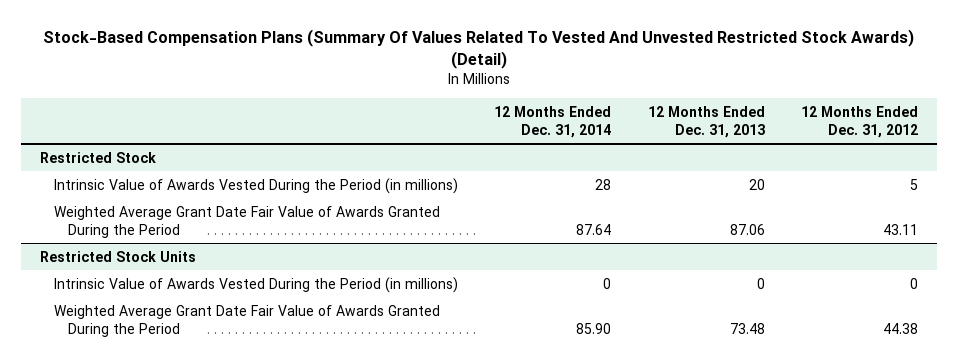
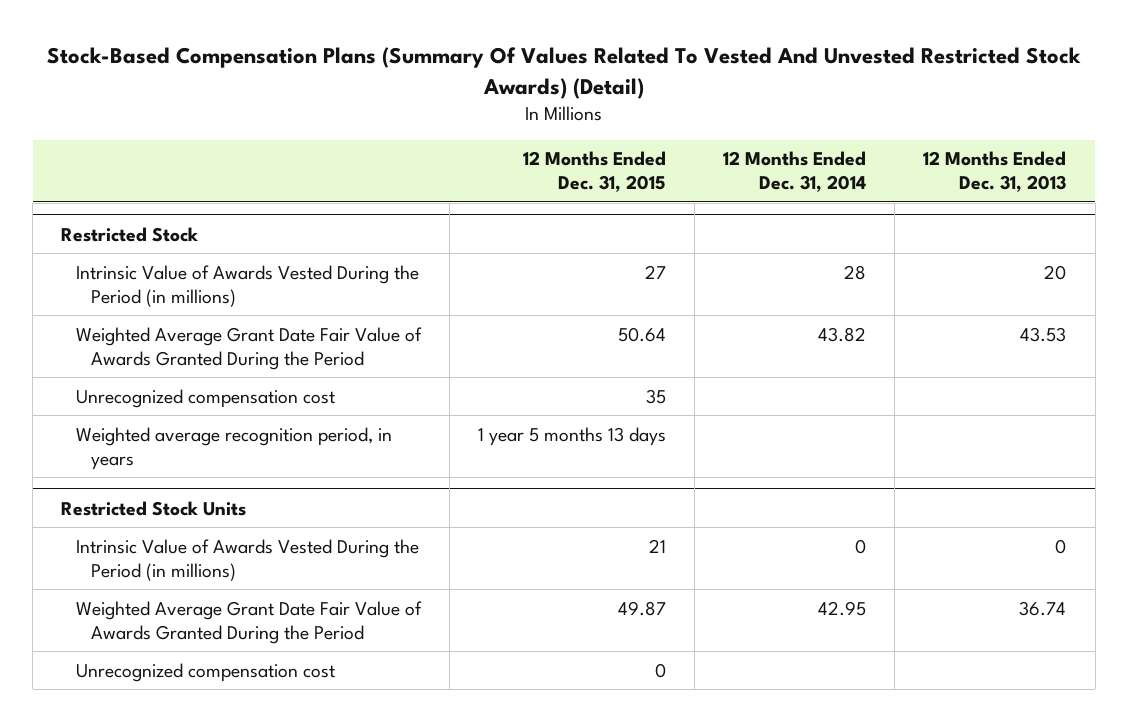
- | 12 Months Ended Dec. 31, 2014 | 12 Months Ended Dec. 31, 2013 | 12 Months Ended Dec. 31, 2012
+ | 12 Months Ended Dec. 31, 2015 | 12 Months Ended Dec. 31, 2014 | 12 Months Ended Dec. 31, 2013
@ Restricted Stock
- Weighted Average Grant Date Fair Value of Awards Granted During the Period | 87.64 | 87.06 | 43.11
+ Weighted Average Grant Date Fair Value of Awards Granted During the Period | 50.64 | 43.82 | 43.53
+ Unrecognized compensation cost | 35 | |
+ Weighted average recognition period, in years | 1 year 5 months 13 days | |
@ Restricted Stock Units
- Weighted Average Grant Date Fair Value of Awards Granted During the Period | 85.90 | 73.48 | 44.38
+ Weighted Average Grant Date Fair Value of Awards Granted During the Period | 49.87 | 42.95 | 36.74
+ Unrecognized compensation cost | 0 | |

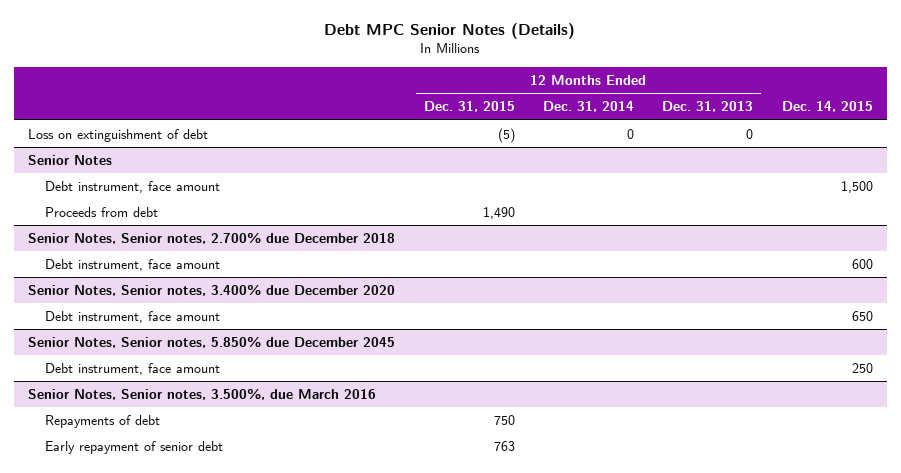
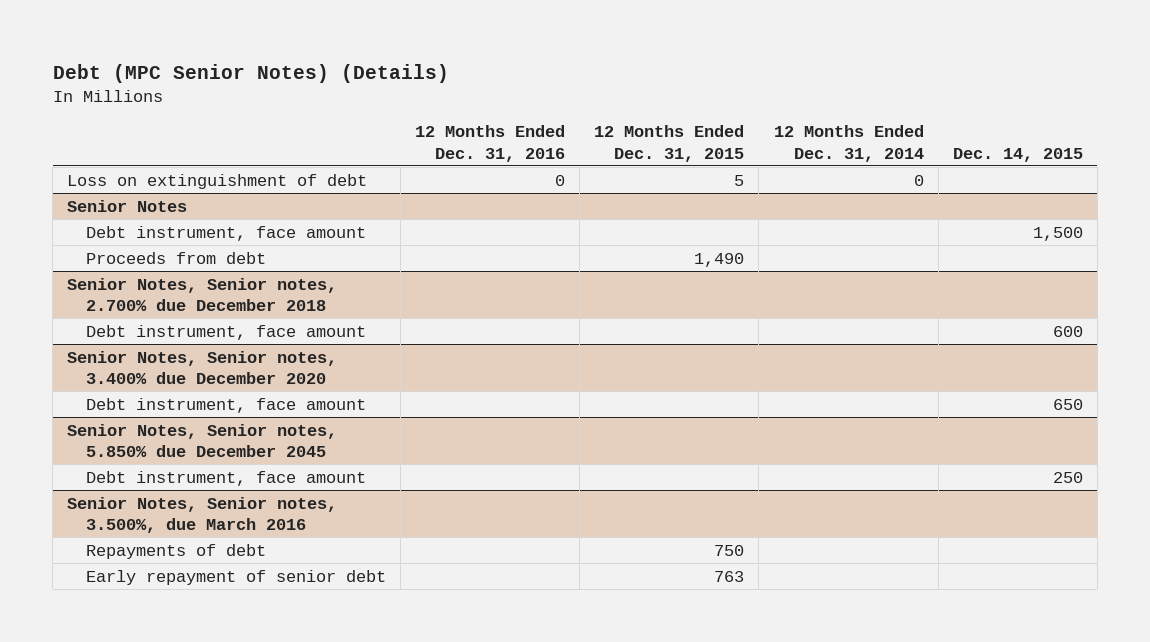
- Debt MPC Senior Notes (Details)
+ Debt (MPC Senior Notes) (Details)
- | 12 Months Ended Dec. 31, 2015 | 12 Months Ended Dec. 31, 2014 | 12 Months Ended Dec. 31, 2013 | Dec. 14, 2015
+ | 12 Months Ended Dec. 31, 2016 | 12 Months Ended Dec. 31, 2015 | 12 Months Ended Dec. 31, 2014 | Dec. 14, 2015
- Loss on extinguishment of debt | (5) | 0 | 0 |
+ Loss on extinguishment of debt | 0 | 5 | 0 |

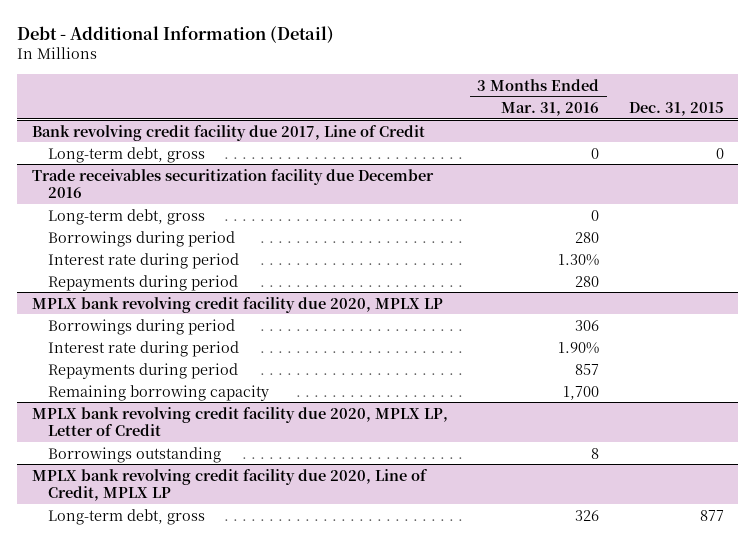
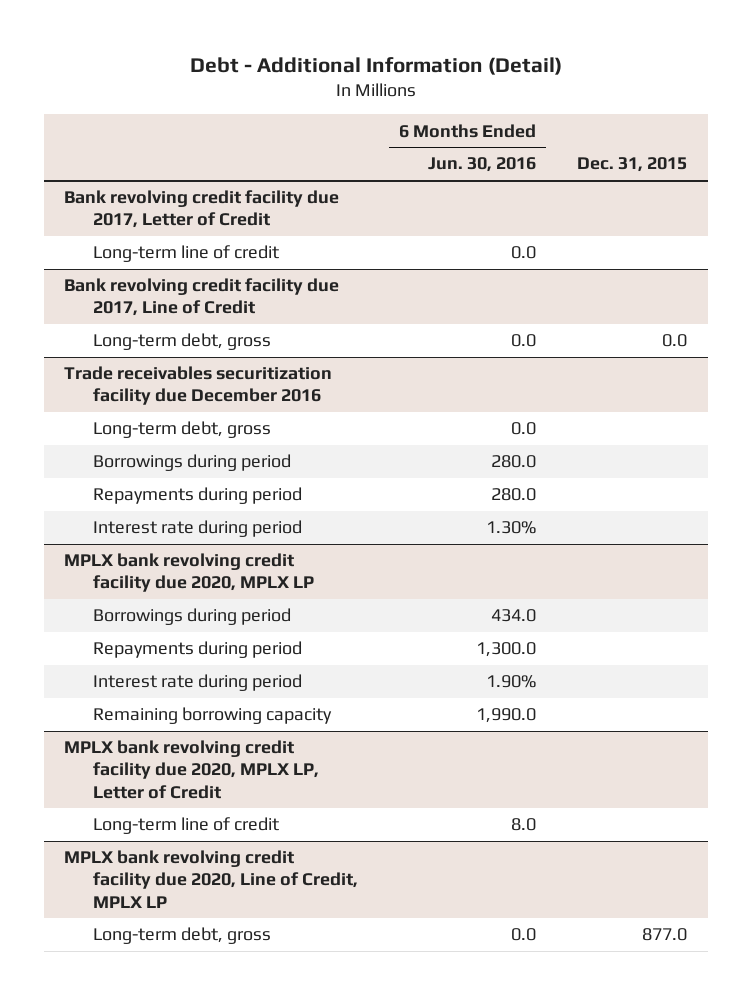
- | 3 Months Ended Mar. 31, 2016 | Dec. 31, 2015
+ | 6 Months Ended Jun. 30, 2016 | Dec. 31, 2015
+ Bank revolving credit facility due 2017, Letter of Credit
+ Long-term line of credit | 0.0 |
@ Bank revolving credit facility due 2017, Line of Credit
- Long-term debt, gross | 0 | 0
+ Long-term debt, gross | 0.0 | 0.0
@ Trade receivables securitization facility due December 2016
moved down: Interest rate during period | 1.30% |
@ MPLX bank revolving credit facility due 2020, MPLX LP
moved down: Interest rate during period | 1.90% |
@ MPLX bank revolving credit facility due 2020, MPLX LP, Letter of Credit
- Borrowings outstanding | 8 |
+ Long-term line of credit | 8.0 |
@ MPLX bank revolving credit facility due 2020, Line of Credit, MPLX LP
- Long-term debt, gross | 326 | 877
+ Long-term debt, gross | 0.0 | 877.0

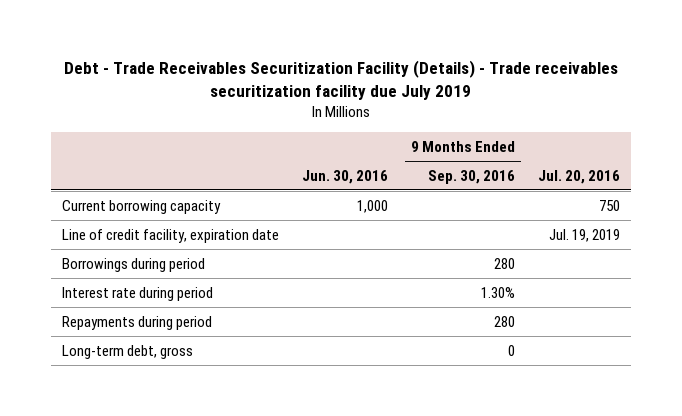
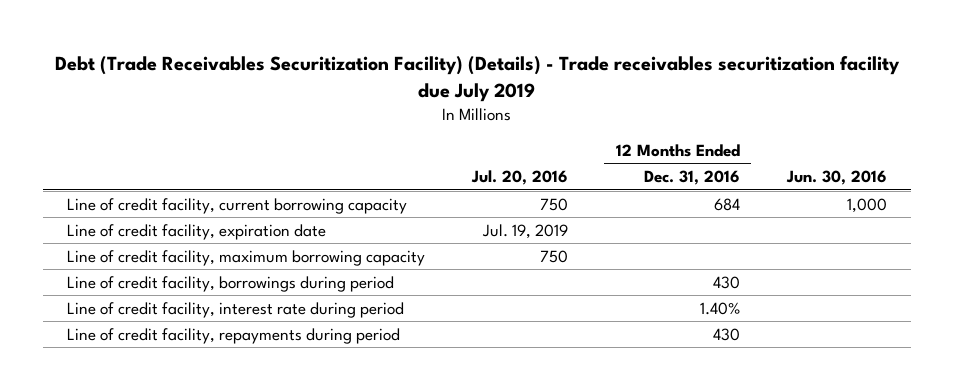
- Debt - Trade Receivables Securitization Facility (Details) - Trade receivables securitization facility due July 2019
+ Debt (Trade Receivables Securitization Facility) (Details) - Trade receivables securitization facility due July 2019
- | Jun. 30, 2016 | 9 Months Ended Sep. 30, 2016 | Jul. 20, 2016
+ | Jul. 20, 2016 | 12 Months Ended Dec. 31, 2016 | Jun. 30, 2016
- Current borrowing capacity | 1,000 | | 750
+ Line of credit facility, current borrowing capacity | 750 | 684 | 1,000
- Borrowings during period | | 280 |
- Interest rate during period | | 1.30% |
- Repayments during period | | 280 |
- Long-term debt, gross | | 0 |
+ Line of credit facility, maximum borrowing capacity | 750 | |
+ Line of credit facility, borrowings during period | | 430 |
+ Line of credit facility, interest rate during period | | 1.40% |
+ Line of credit facility, repayments during period | | 430 |

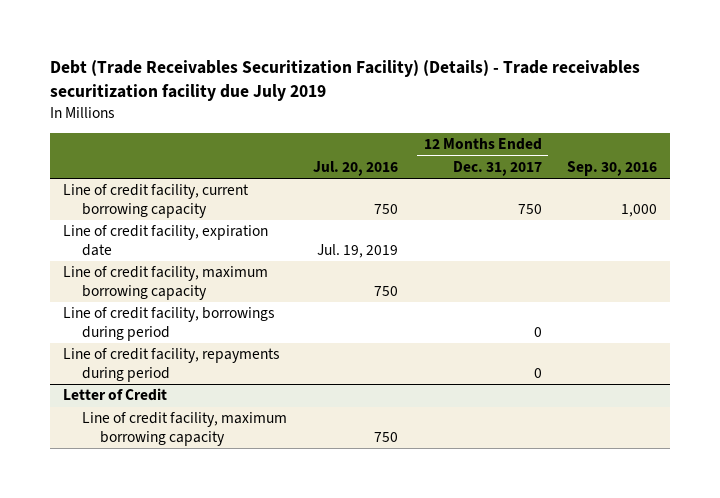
- | Jul. 20, 2016 | 12 Months Ended Dec. 31, 2016 | Jun. 30, 2016
+ | Jul. 20, 2016 | 12 Months Ended Dec. 31, 2017 | Sep. 30, 2016
- Line of credit facility, interest rate during period | | 1.40% |
+ Letter of Credit
+ Line of credit facility, maximum borrowing capacity | 750 | |

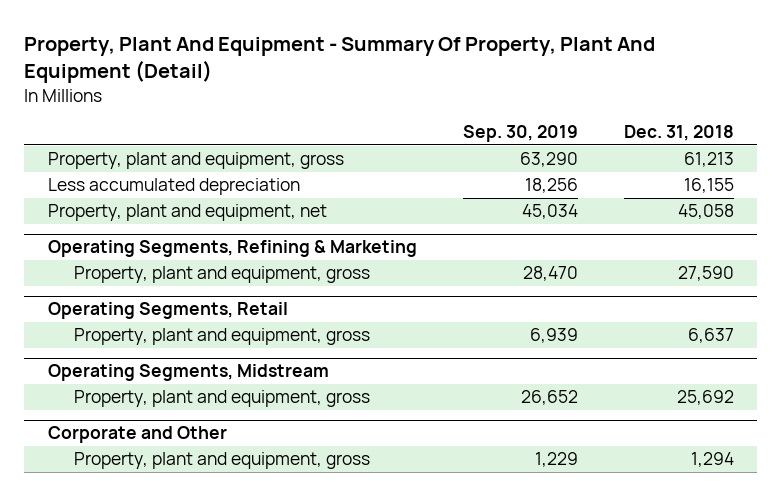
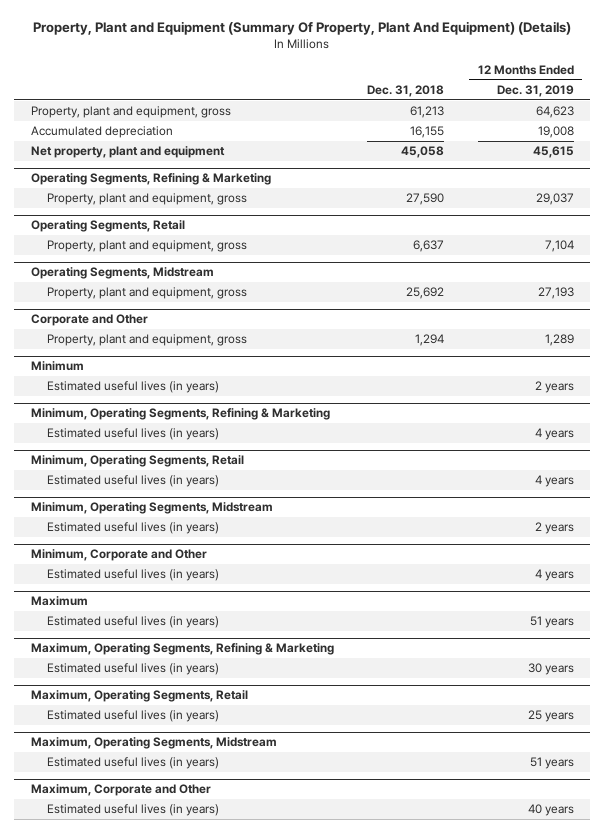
- Property, Plant And Equipment - Summary Of Property, Plant And Equipment (Detail)
+ Property, Plant and Equipment (Summary Of Property, Plant And Equipment) (Details)
- | Sep. 30, 2019 | Dec. 31, 2018
+ | Dec. 31, 2018 | 12 Months Ended Dec. 31, 2019
- Less accumulated depreciation | 18,256 | 16,155
- Property, plant and equipment, net | 45,034 | 45,058
+ Accumulated depreciation | 16,155 | 19,008
+ Net property, plant and equipment | 45,058 | 45,615
+ Minimum
+ Estimated useful lives (in years) | | 2 years
+ Minimum, Operating Segments, Refining & Marketing
+ Estimated useful lives (in years) | | 4 years
+ Minimum, Operating Segments, Retail
+ Estimated useful lives (in years) | | 4 years
+ Minimum, Operating Segments, Midstream
+ Estimated useful lives (in years) | | 2 years
+ Minimum, Corporate and Other
+ Estimated useful lives (in years) | | 4 years
+ Maximum
+ Estimated useful lives (in years) | | 51 years
+ Maximum, Operating Segments, Refining & Marketing
+ Estimated useful lives (in years) | | 30 years
+ Maximum, Operating Segments, Retail
+ Estimated useful lives (in years) | | 25 years
+ Maximum, Operating Segments, Midstream
+ Estimated useful lives (in years) | | 51 years
+ Maximum, Corporate and Other
+ Estimated useful lives (in years) | | 40 years

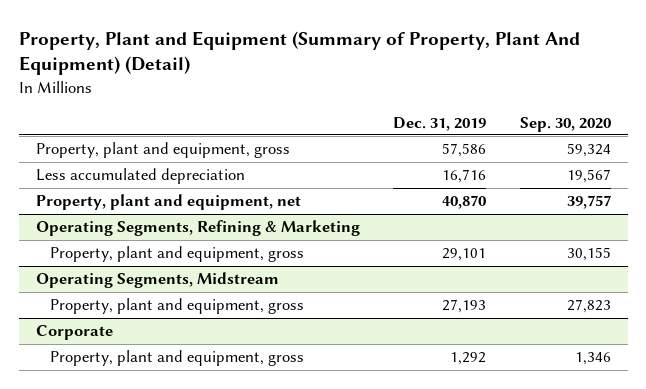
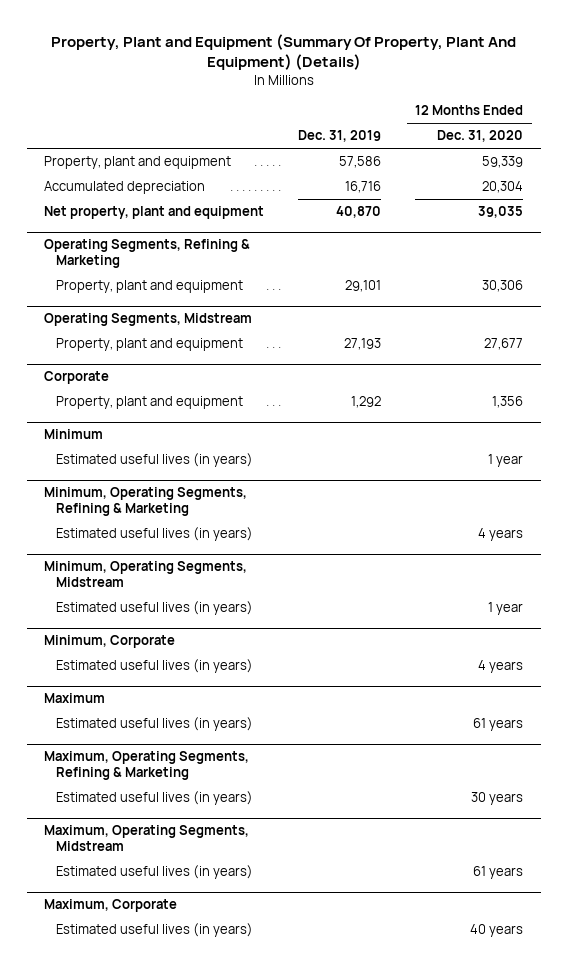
- Property, Plant and Equipment (Summary of Property, Plant And Equipment) (Detail)
+ Property, Plant and Equipment (Summary Of Property, Plant And Equipment) (Details)
- | Dec. 31, 2019 | Sep. 30, 2020
+ | Dec. 31, 2019 | 12 Months Ended Dec. 31, 2020
- Property, plant and equipment, gross | 57,586 | 59,324
- Less accumulated depreciation | 16,716 | 19,567
- Property, plant and equipment, net | 40,870 | 39,757
+ Property, plant and equipment | 57,586 | 59,339
+ Accumulated depreciation | 16,716 | 20,304
+ Net property, plant and equipment | 40,870 | 39,035
@ Operating Segments, Refining & Marketing
- Property, plant and equipment, gross | 29,101 | 30,155
+ Property, plant and equipment | 29,101 | 30,306
@ Operating Segments, Midstream
- Property, plant and equipment, gross | 27,193 | 27,823
+ Property, plant and equipment | 27,193 | 27,677
@ Corporate
- Property, plant and equipment, gross | 1,292 | 1,346
+ Property, plant and equipment | 1,292 | 1,356
+ Minimum
+ Estimated useful lives (in years) | | 1 year
+ Minimum, Operating Segments, Refining & Marketing
+ Estimated useful lives (in years) | | 4 years
+ Minimum, Operating Segments, Midstream
+ Estimated useful lives (in years) | | 1 year
+ Minimum, Corporate
+ Estimated useful lives (in years) | | 4 years
+ Maximum
+ Estimated useful lives (in years) | | 61 years
+ Maximum, Operating Segments, Refining & Marketing
+ Estimated useful lives (in years) | | 30 years
+ Maximum, Operating Segments, Midstream
+ Estimated useful lives (in years) | | 61 years
+ Maximum, Corporate
+ Estimated useful lives (in years) | | 40 years

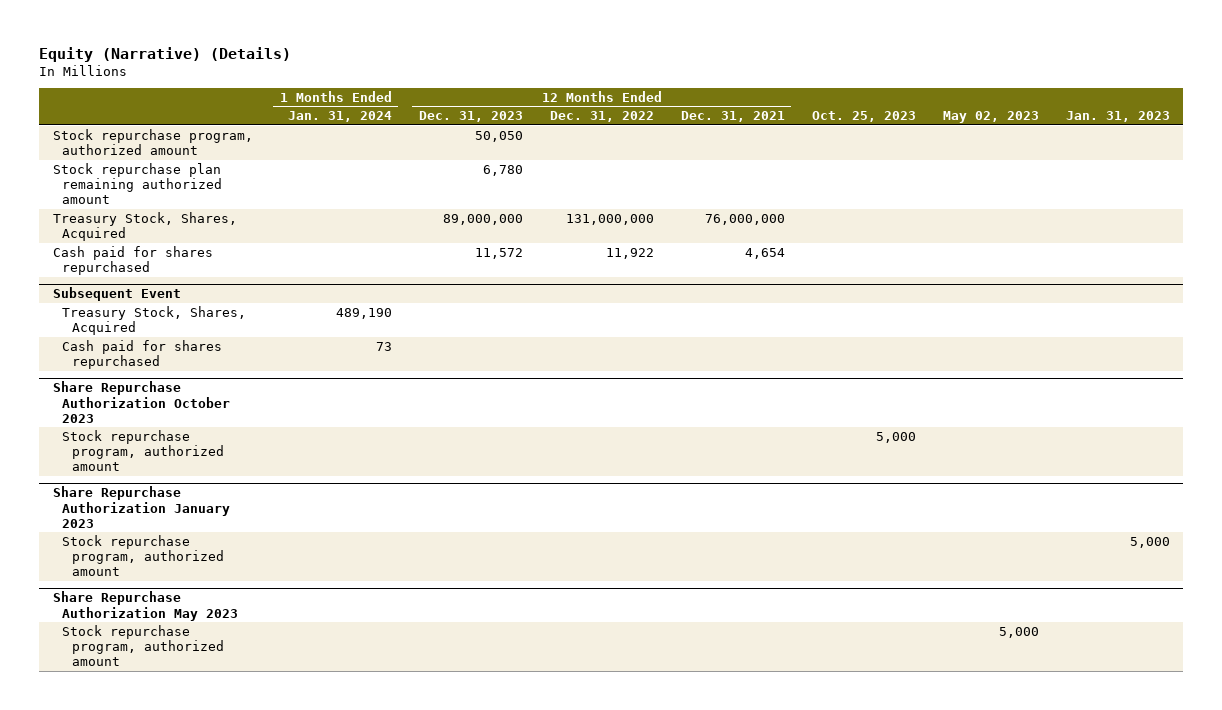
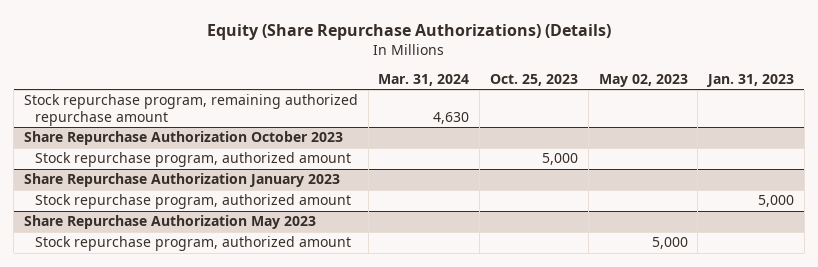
- Equity (Narrative) (Details)
+ Equity (Share Repurchase Authorizations) (Details)
- | 1 Months Ended Jan. 31, 2024 | 12 Months Ended Dec. 31, 2023 | 12 Months Ended Dec. 31, 2022 | 12 Months Ended Dec. 31, 2021 | Oct. 25, 2023 | May 02, 2023 | Jan. 31, 2023
+ | Mar. 31, 2024 | Oct. 25, 2023 | May 02, 2023 | Jan. 31, 2023
- Stock repurchase program, authorized amount | | 50,050 | | | | |
- Stock repurchase plan remaining authorized amount | | 6,780 | | | | |
- Treasury Stock, Shares, Acquired | | 89,000,000 | 131,000,000 | 76,000,000 | | |
- Cash paid for shares repurchased | | 11,572 | 11,922 | 4,654 | | |
- Subsequent Event
- Treasury Stock, Shares, Acquired | 489,190 | | | | | |
- Cash paid for shares repurchased | 73 | | | | | |
+ Stock repurchase program, remaining authorized repurchase amount | 4,630 | | |

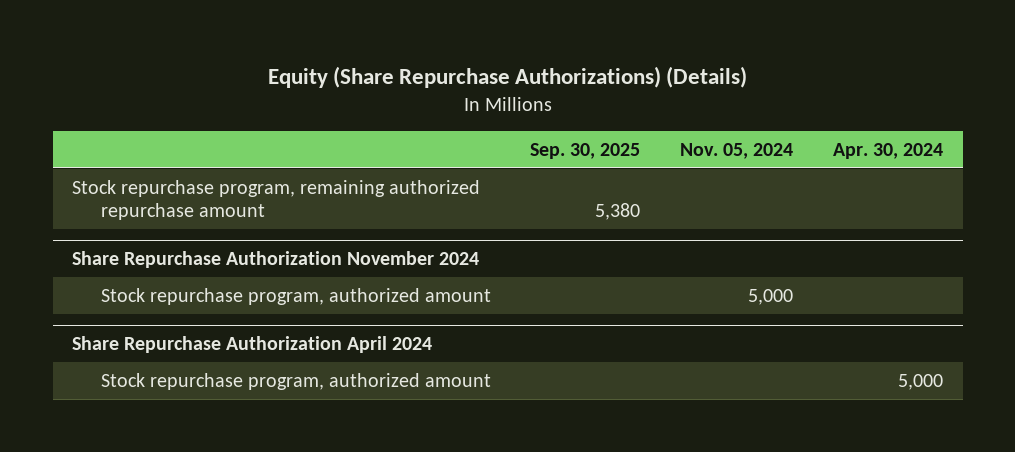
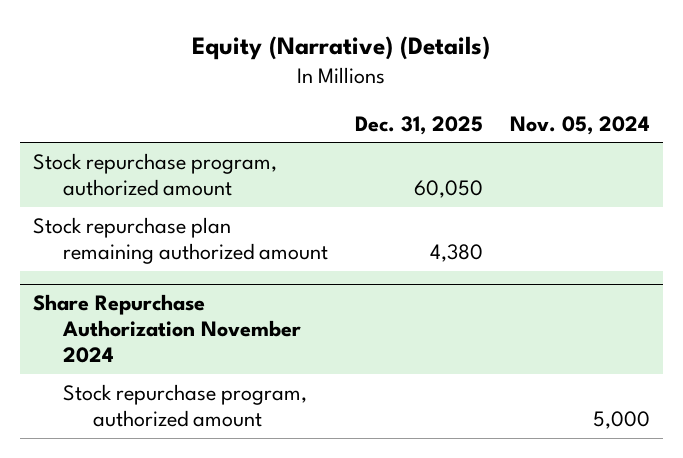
- Equity (Share Repurchase Authorizations) (Details)
+ Equity (Narrative) (Details)
- | Sep. 30, 2025 | Nov. 05, 2024 | Apr. 30, 2024
+ | Dec. 31, 2025 | Nov. 05, 2024
- Stock repurchase program, remaining authorized repurchase amount | 5,380 | |
+ Stock repurchase program, authorized amount | 60,050 |
+ Stock repurchase plan remaining authorized amount | 4,380 |
- Share Repurchase Authorization April 2024
- Stock repurchase program, authorized amount | | | 5,000

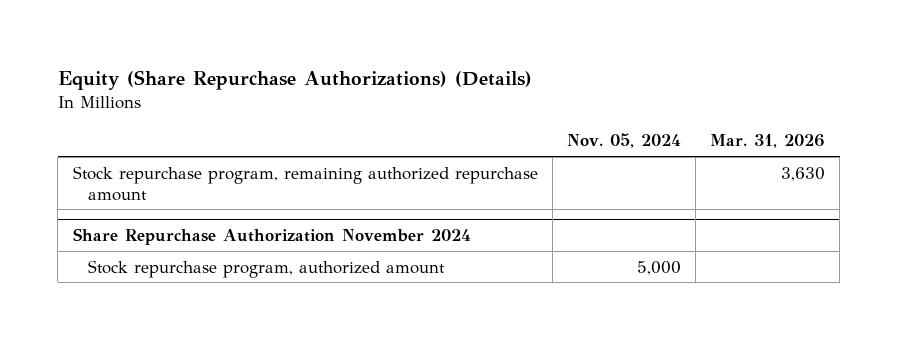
- Equity (Narrative) (Details)
+ Equity (Share Repurchase Authorizations) (Details)
- | Dec. 31, 2025 | Nov. 05, 2024
+ | Nov. 05, 2024 | Mar. 31, 2026
- Stock repurchase program, authorized amount | 60,050 |
- Stock repurchase plan remaining authorized amount | 4,380 |
+ Stock repurchase program, remaining authorized repurchase amount | | 3,630

